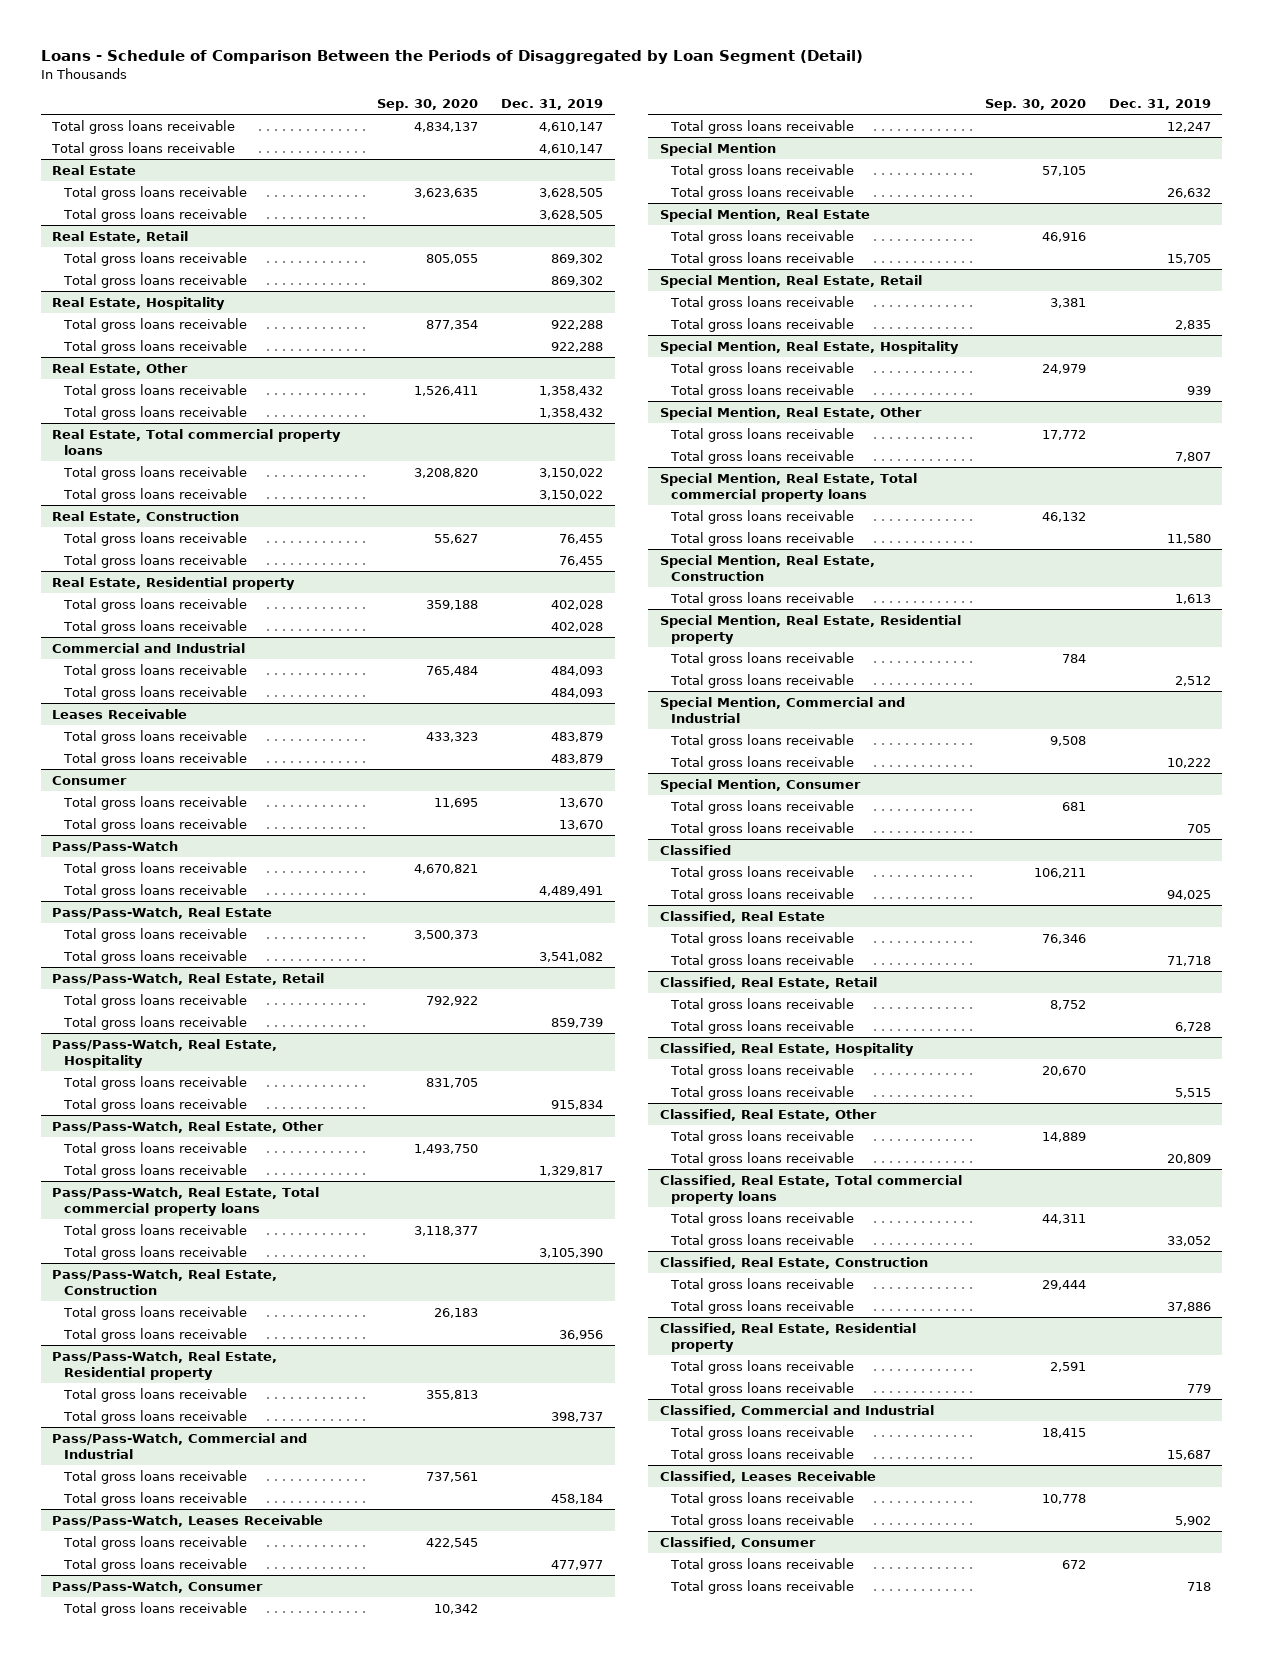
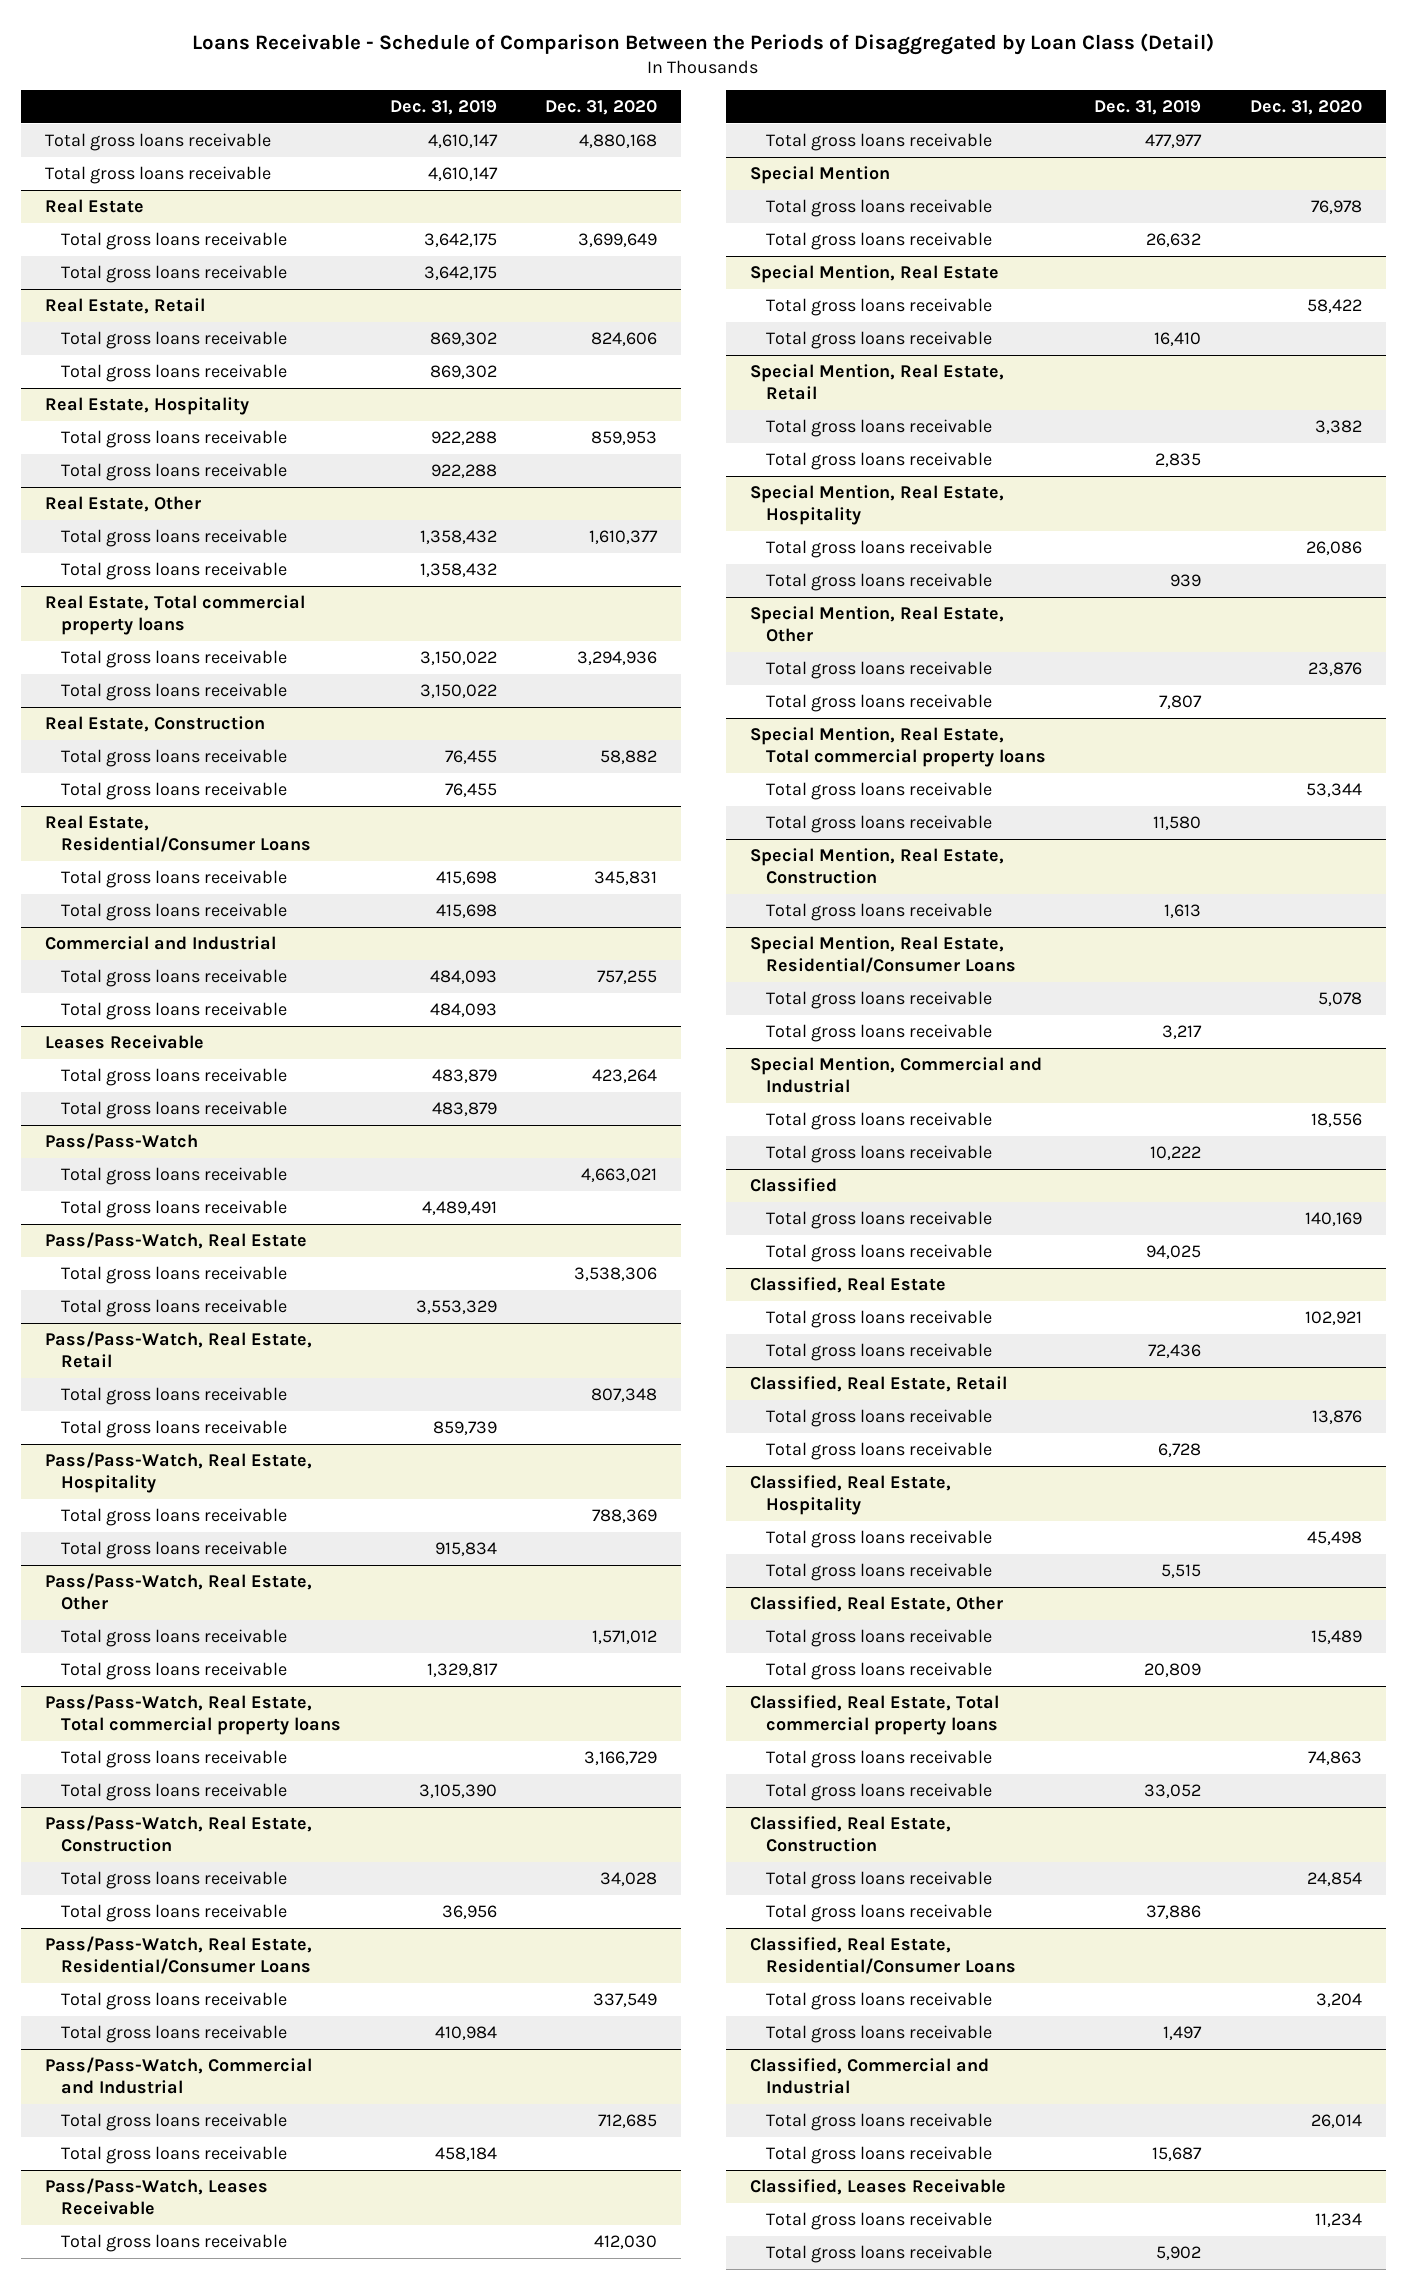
- Loans - Schedule of Comparison Between the Periods of Disaggregated by Loan Segment (Detail)
+ Loans Receivable - Schedule of Comparison Between the Periods of Disaggregated by Loan Class (Detail)
- | Sep. 30, 2020 | Dec. 31, 2019
+ | Dec. 31, 2019 | Dec. 31, 2020
@ Real Estate
- Total gross loans receivable | 3,623,635 | 3,628,505
- Total gross loans receivable | | 3,628,505
+ Total gross loans receivable | 3,642,175 | 3,699,649
+ Total gross loans receivable | 3,642,175 |
- Real Estate, Residential property
- Total gross loans receivable | 359,188 | 402,028
- Total gross loans receivable | | 402,028
+ Real Estate, Residential/Consumer Loans
+ Total gross loans receivable | 415,698 | 345,831
+ Total gross loans receivable | 415,698 |
- Consumer
- Total gross loans receivable | 11,695 | 13,670
- Total gross loans receivable | | 13,670
@ Pass/Pass-Watch, Real Estate
- Total gross loans receivable | | 3,541,082
+ Total gross loans receivable | 3,553,329 |
- Pass/Pass-Watch, Real Estate, Residential property
+ Pass/Pass-Watch, Real Estate, Residential/Consumer Loans
- Total gross loans receivable | | 398,737
+ Total gross loans receivable | 410,984 |
- Pass/Pass-Watch, Consumer
- Total gross loans receivable | 10,342 |
- Total gross loans receivable | | 12,247
@ Special Mention, Real Estate
- Total gross loans receivable | | 15,705
+ Total gross loans receivable | 16,410 |
- Special Mention, Real Estate, Residential property
+ Special Mention, Real Estate, Residential/Consumer Loans
- Total gross loans receivable | | 2,512
+ Total gross loans receivable | 3,217 |
- Special Mention, Consumer
- Total gross loans receivable | 681 |
- Total gross loans receivable | | 705
@ Classified, Real Estate
- Total gross loans receivable | | 71,718
+ Total gross loans receivable | 72,436 |
- Classified, Real Estate, Residential property
+ Classified, Real Estate, Residential/Consumer Loans
- Total gross loans receivable | | 779
+ Total gross loans receivable | 1,497 |
- Classified, Consumer
- Total gross loans receivable | 672 |
- Total gross loans receivable | | 718

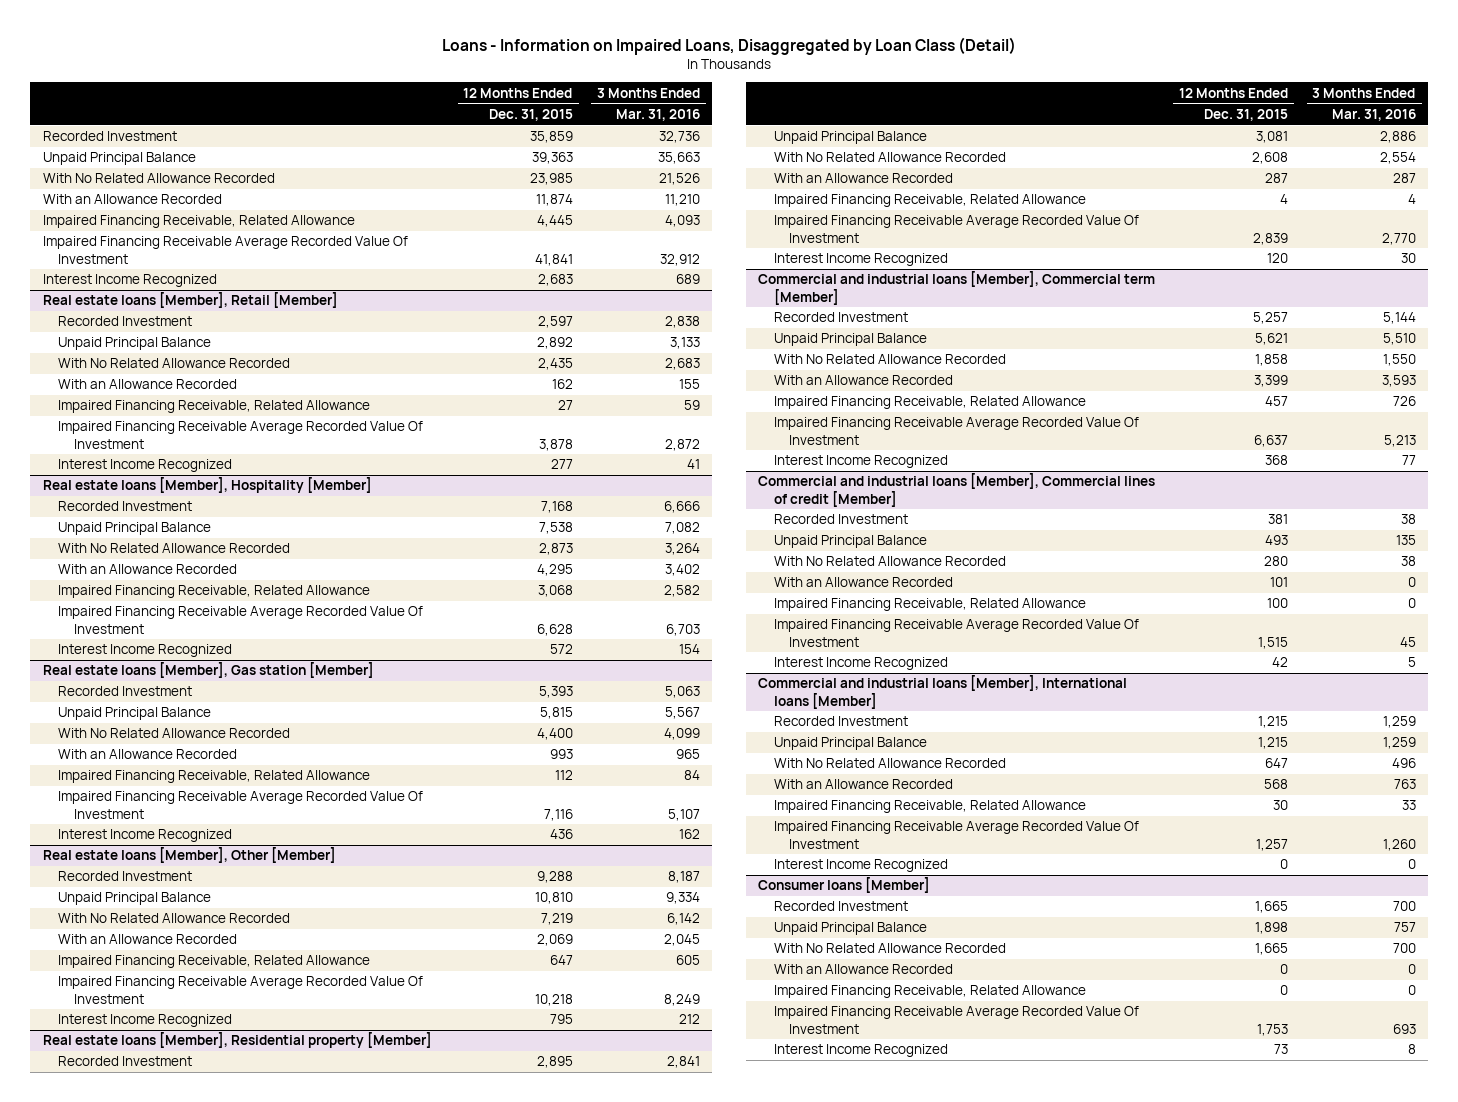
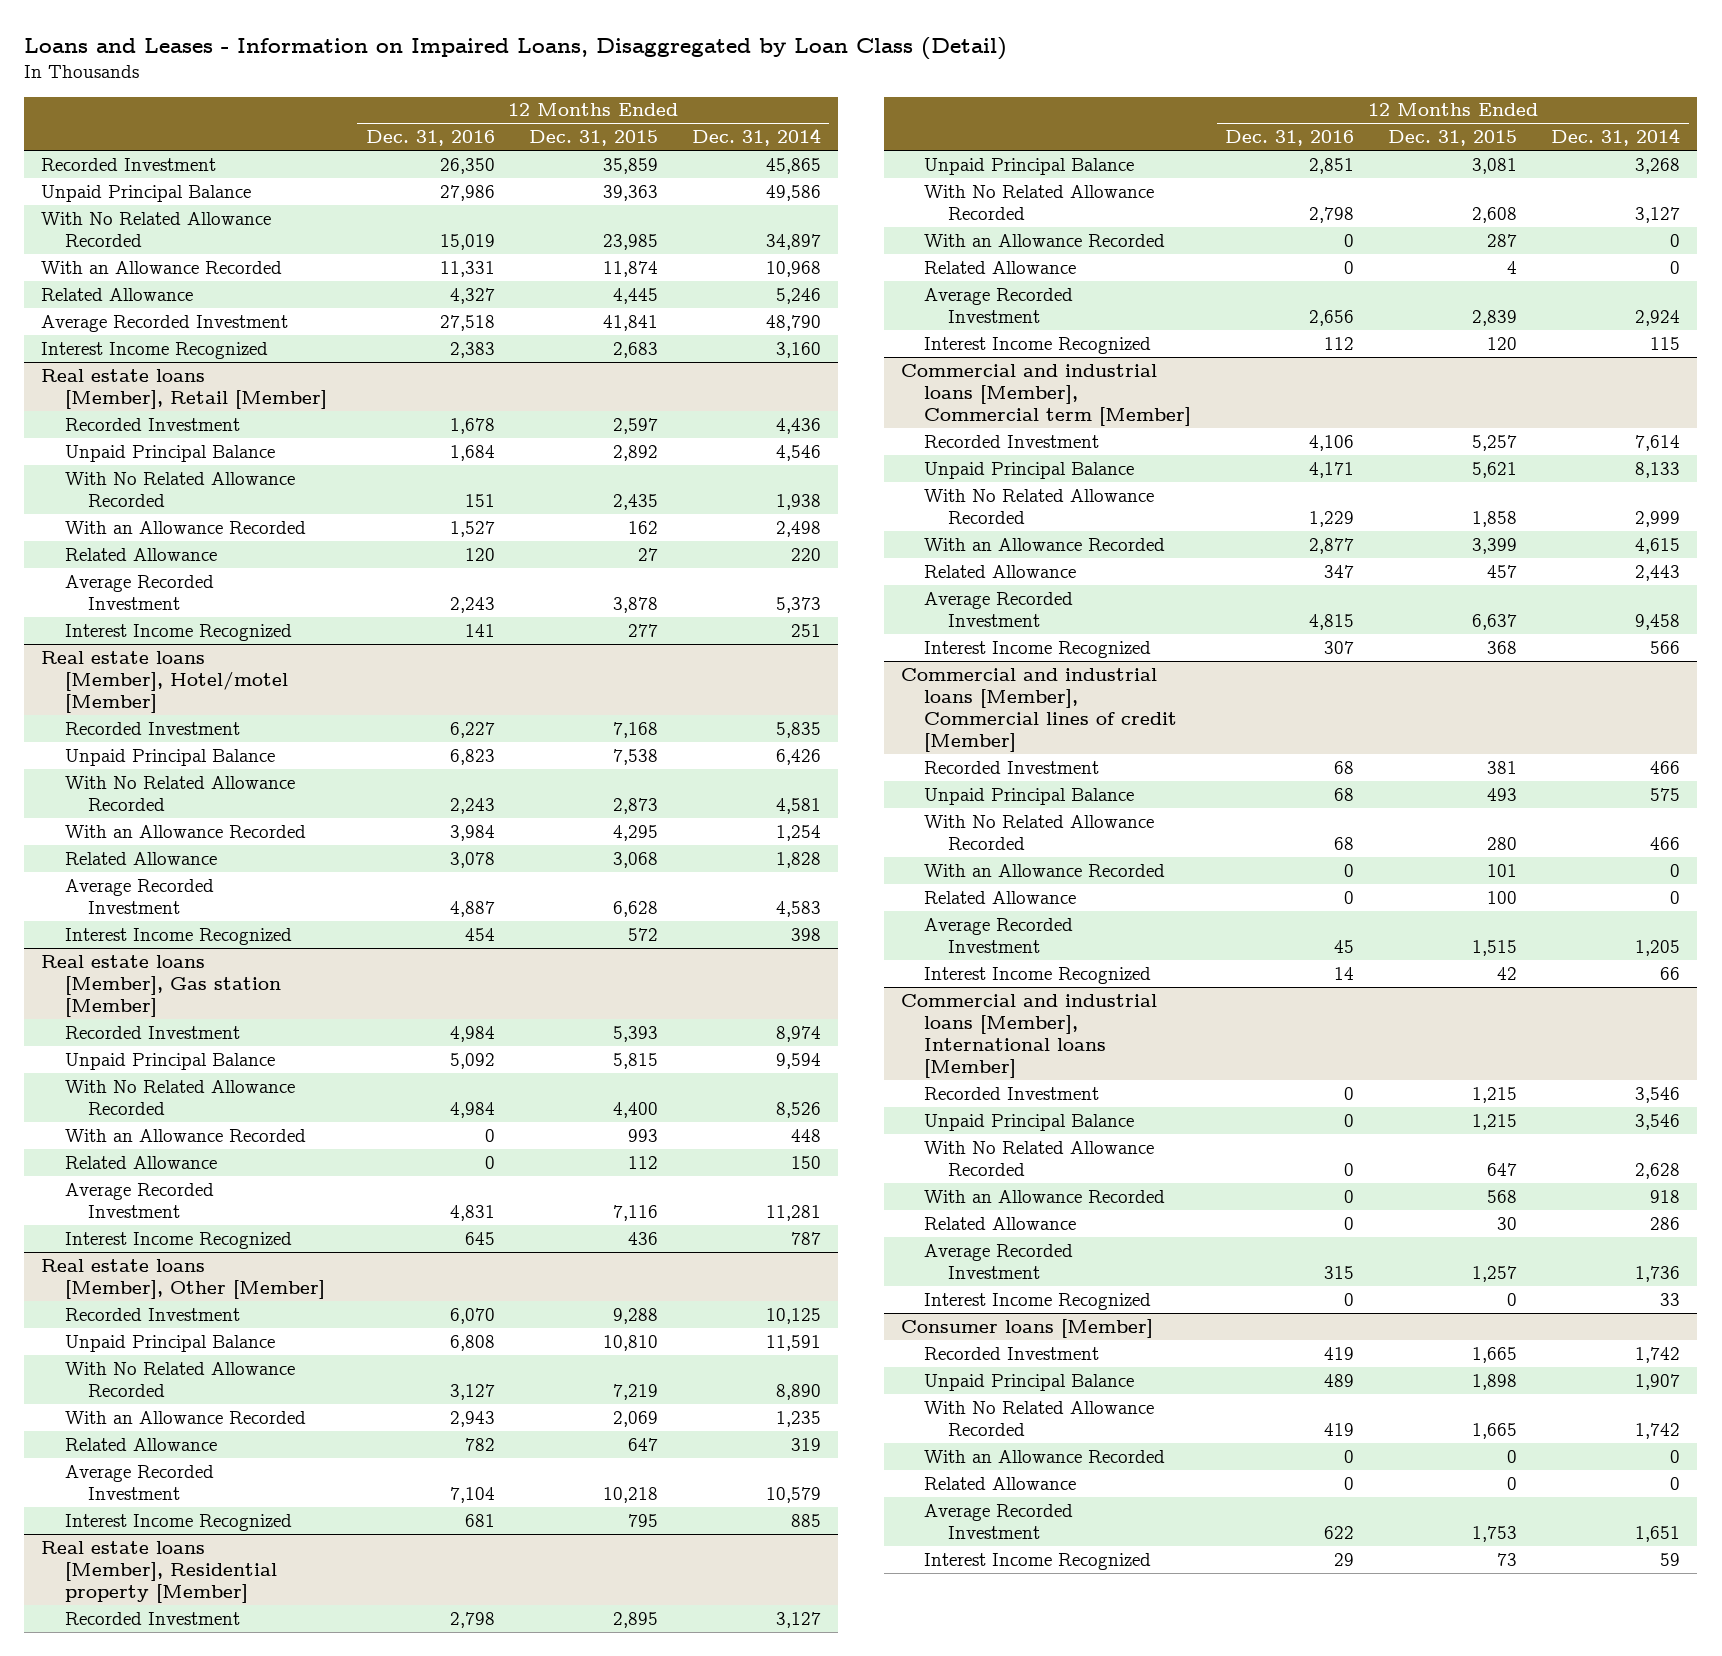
- Loans - Information on Impaired Loans, Disaggregated by Loan Class (Detail)
+ Loans and Leases - Information on Impaired Loans, Disaggregated by Loan Class (Detail)
- | 12 Months Ended Dec. 31, 2015 | 3 Months Ended Mar. 31, 2016
+ | 12 Months Ended Dec. 31, 2016 | 12 Months Ended Dec. 31, 2015 | 12 Months Ended Dec. 31, 2014
- Impaired Financing Receivable, Related Allowance | 4,445 | 4,093
- Impaired Financing Receivable Average Recorded Value Of Investment | 41,841 | 32,912
+ Related Allowance | 4,327 | 4,445 | 5,246
+ Average Recorded Investment | 27,518 | 41,841 | 48,790
@ Real estate loans [Member], Retail [Member]
- Impaired Financing Receivable, Related Allowance | 27 | 59
- Impaired Financing Receivable Average Recorded Value Of Investment | 3,878 | 2,872
+ Related Allowance | 120 | 27 | 220
+ Average Recorded Investment | 2,243 | 3,878 | 5,373
- Real estate loans [Member], Hospitality [Member]
+ Real estate loans [Member], Hotel/motel [Member]
- Impaired Financing Receivable, Related Allowance | 3,068 | 2,582
- Impaired Financing Receivable Average Recorded Value Of Investment | 6,628 | 6,703
+ Related Allowance | 3,078 | 3,068 | 1,828
+ Average Recorded Investment | 4,887 | 6,628 | 4,583
@ Real estate loans [Member], Gas station [Member]
- Impaired Financing Receivable, Related Allowance | 112 | 84
- Impaired Financing Receivable Average Recorded Value Of Investment | 7,116 | 5,107
+ Related Allowance | 0 | 112 | 150
+ Average Recorded Investment | 4,831 | 7,116 | 11,281
@ Real estate loans [Member], Other [Member]
- Impaired Financing Receivable, Related Allowance | 647 | 605
- Impaired Financing Receivable Average Recorded Value Of Investment | 10,218 | 8,249
+ Related Allowance | 782 | 647 | 319
+ Average Recorded Investment | 7,104 | 10,218 | 10,579
@ Real estate loans [Member], Residential property [Member]
- Impaired Financing Receivable, Related Allowance | 4 | 4
- Impaired Financing Receivable Average Recorded Value Of Investment | 2,839 | 2,770
+ Related Allowance | 0 | 4 | 0
+ Average Recorded Investment | 2,656 | 2,839 | 2,924
@ Commercial and industrial loans [Member], Commercial term [Member]
- Impaired Financing Receivable, Related Allowance | 457 | 726
- Impaired Financing Receivable Average Recorded Value Of Investment | 6,637 | 5,213
+ Related Allowance | 347 | 457 | 2,443
+ Average Recorded Investment | 4,815 | 6,637 | 9,458
@ Commercial and industrial loans [Member], Commercial lines of credit [Member]
- Impaired Financing Receivable, Related Allowance | 100 | 0
- Impaired Financing Receivable Average Recorded Value Of Investment | 1,515 | 45
+ Related Allowance | 0 | 100 | 0
+ Average Recorded Investment | 45 | 1,515 | 1,205
@ Commercial and industrial loans [Member], International loans [Member]
- Impaired Financing Receivable, Related Allowance | 30 | 33
- Impaired Financing Receivable Average Recorded Value Of Investment | 1,257 | 1,260
+ Related Allowance | 0 | 30 | 286
+ Average Recorded Investment | 315 | 1,257 | 1,736
@ Consumer loans [Member]
- Impaired Financing Receivable, Related Allowance | 0 | 0
- Impaired Financing Receivable Average Recorded Value Of Investment | 1,753 | 693
+ Related Allowance | 0 | 0 | 0
+ Average Recorded Investment | 622 | 1,753 | 1,651

